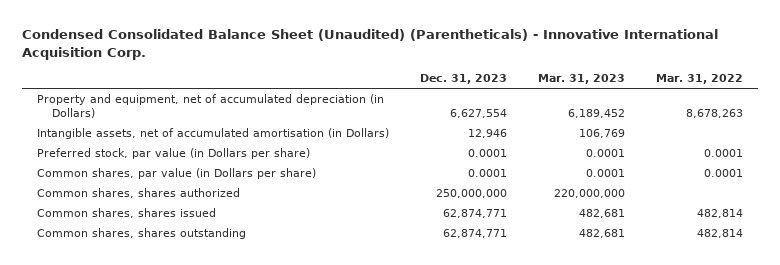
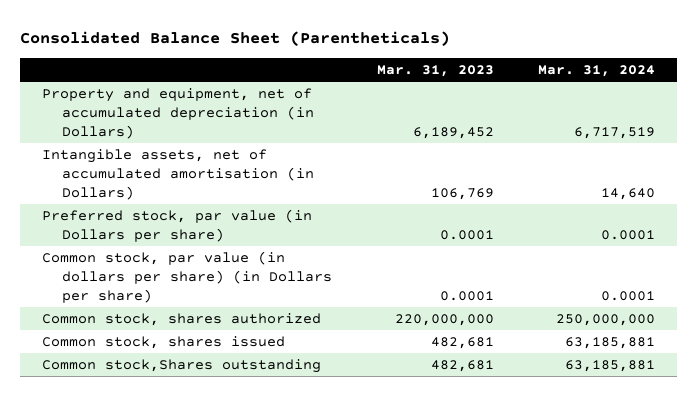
- Condensed Consolidated Balance Sheet (Unaudited) (Parentheticals) - Innovative International Acquisition Corp.
+ Consolidated Balance Sheet (Parentheticals)
- | Dec. 31, 2023 | Mar. 31, 2023 | Mar. 31, 2022
+ | Mar. 31, 2023 | Mar. 31, 2024
- Common shares, par value (in Dollars per share) | 0.0001 | 0.0001 | 0.0001
- Common shares, shares authorized | 250,000,000 | 220,000,000 |
- Common shares, shares issued | 62,874,771 | 482,681 | 482,814
- Common shares, shares outstanding | 62,874,771 | 482,681 | 482,814
+ Common stock, par value (in dollars per share) (in Dollars per share) | 0.0001 | 0.0001
+ Common stock, shares authorized | 220,000,000 | 250,000,000
+ Common stock, shares issued | 482,681 | 63,185,881
+ Common stock,Shares outstanding | 482,681 | 63,185,881

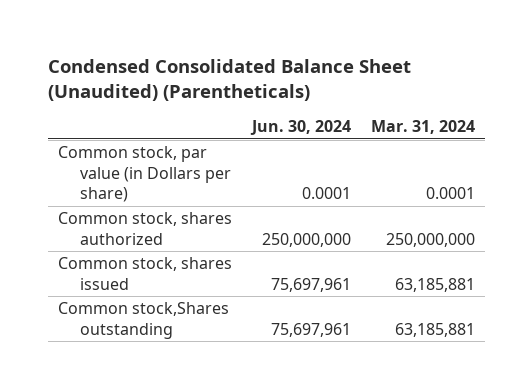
- Consolidated Balance Sheet (Parentheticals)
+ Condensed Consolidated Balance Sheet (Unaudited) (Parentheticals)
- | Mar. 31, 2023 | Mar. 31, 2024
+ | Jun. 30, 2024 | Mar. 31, 2024
- Property and equipment, net of accumulated depreciation (in Dollars) | 6,189,452 | 6,717,519
- Intangible assets, net of accumulated amortisation (in Dollars) | 106,769 | 14,640
- Preferred stock, par value (in Dollars per share) | 0.0001 | 0.0001
- Common stock, par value (in dollars per share) (in Dollars per share) | 0.0001 | 0.0001
+ Common stock, par value (in Dollars per share) | 0.0001 | 0.0001

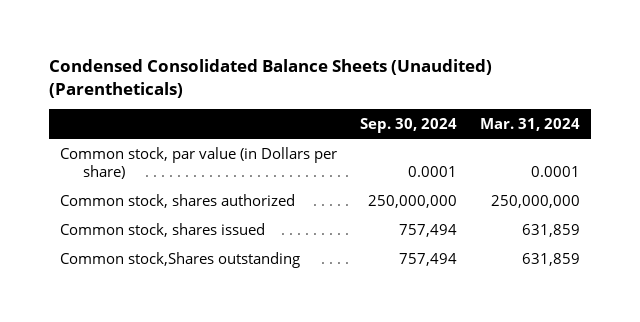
- Condensed Consolidated Balance Sheet (Unaudited) (Parentheticals)
+ Condensed Consolidated Balance Sheets (Unaudited) (Parentheticals)
- | Jun. 30, 2024 | Mar. 31, 2024
+ | Sep. 30, 2024 | Mar. 31, 2024
- Common stock, shares issued | 75,697,961 | 63,185,881
- Common stock,Shares outstanding | 75,697,961 | 63,185,881
+ Common stock, shares issued | 757,494 | 631,859
+ Common stock,Shares outstanding | 757,494 | 631,859

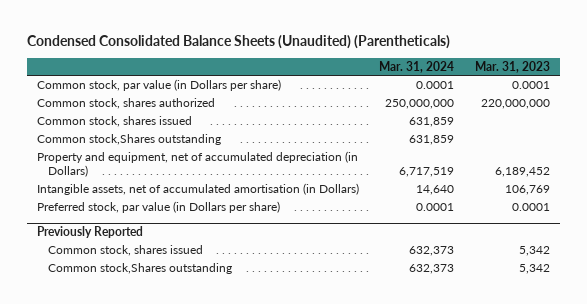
- | Sep. 30, 2024 | Mar. 31, 2024
+ | Mar. 31, 2024 | Mar. 31, 2023
+ Property and equipment, net of accumulated depreciation (in Dollars) | 6,717,519 | 6,189,452
+ Intangible assets, net of accumulated amortisation (in Dollars) | 14,640 | 106,769
+ Preferred stock, par value (in Dollars per share) | 0.0001 | 0.0001
+ Previously Reported
+ Common stock, shares issued | 632,373 | 5,342
+ Common stock,Shares outstanding | 632,373 | 5,342

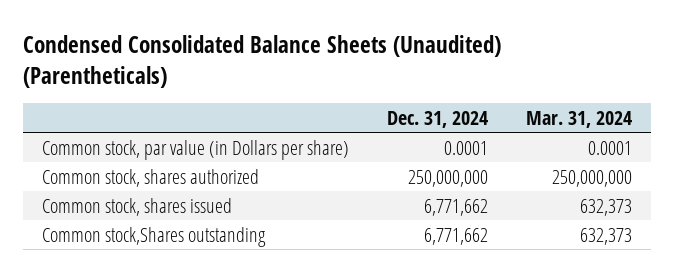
- | Mar. 31, 2024 | Mar. 31, 2023
+ | Dec. 31, 2024 | Mar. 31, 2024
- Common stock, shares issued | 631,859 |
- Common stock,Shares outstanding | 631,859 |
- Property and equipment, net of accumulated depreciation (in Dollars) | 6,717,519 | 6,189,452
- Intangible assets, net of accumulated amortisation (in Dollars) | 14,640 | 106,769
- Preferred stock, par value (in Dollars per share) | 0.0001 | 0.0001
- Previously Reported

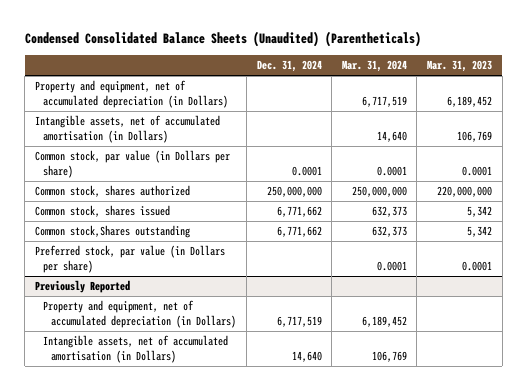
- | Dec. 31, 2024 | Mar. 31, 2024
+ | Dec. 31, 2024 | Mar. 31, 2024 | Mar. 31, 2023
+ Property and equipment, net of accumulated depreciation (in Dollars) | | 6,717,519 | 6,189,452
+ Intangible assets, net of accumulated amortisation (in Dollars) | | 14,640 | 106,769
+ Preferred stock, par value (in Dollars per share) | | 0.0001 | 0.0001
+ Previously Reported
+ Property and equipment, net of accumulated depreciation (in Dollars) | 6,717,519 | 6,189,452 |
+ Intangible assets, net of accumulated amortisation (in Dollars) | 14,640 | 106,769 |

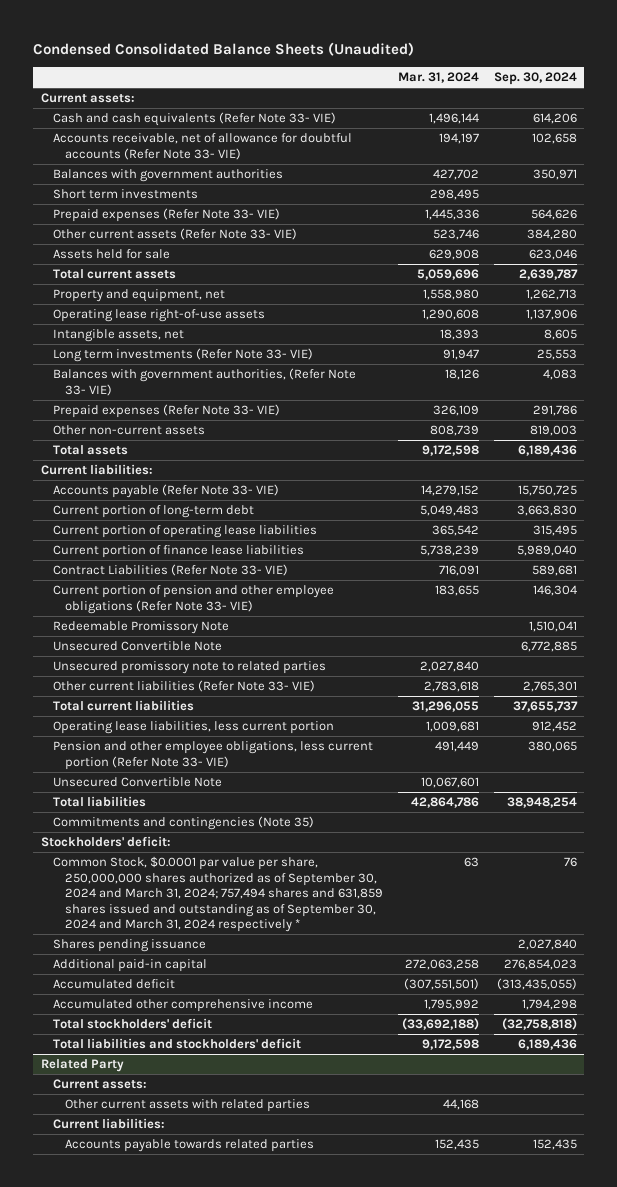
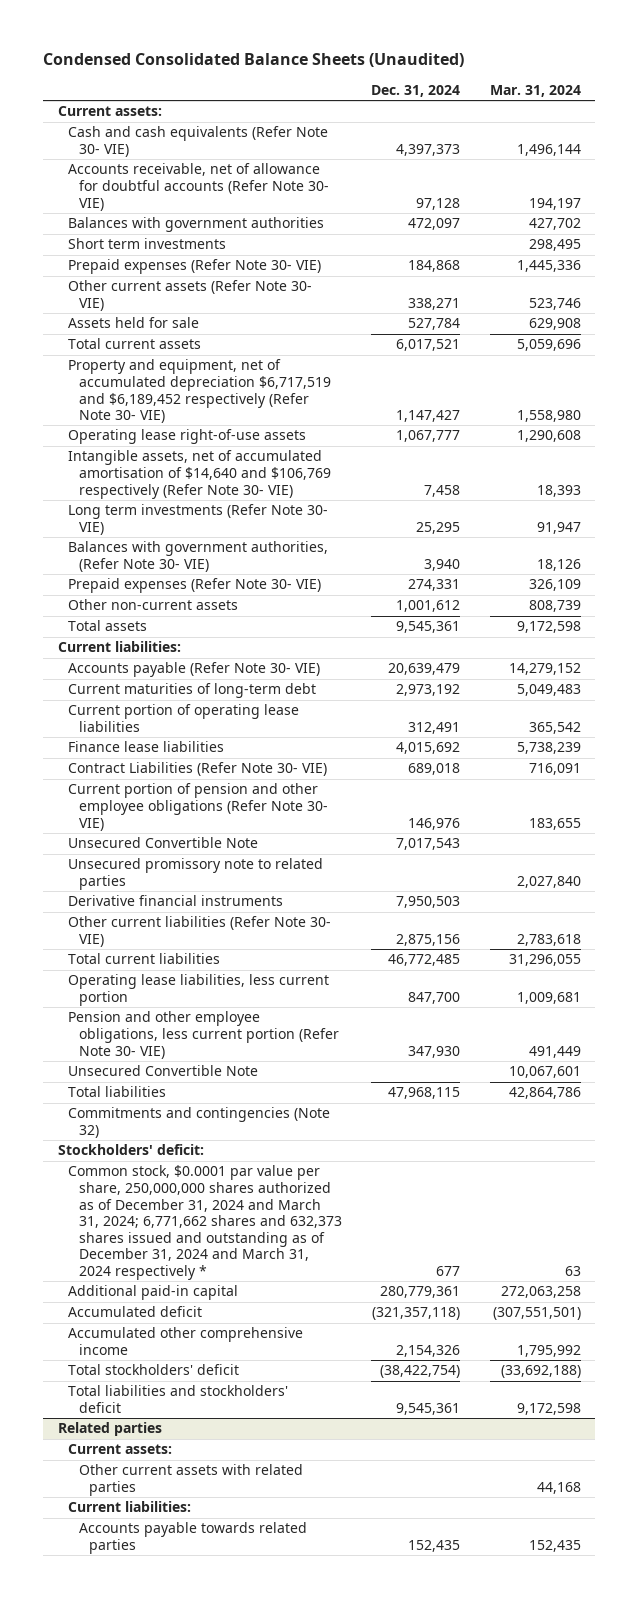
- | Mar. 31, 2024 | Sep. 30, 2024
+ | Dec. 31, 2024 | Mar. 31, 2024
- Cash and cash equivalents (Refer Note 33- VIE) | 1,496,144 | 614,206
- Accounts receivable, net of allowance for doubtful accounts (Refer Note 33- VIE) | 194,197 | 102,658
+ Cash and cash equivalents (Refer Note 30- VIE) | 4,397,373 | 1,496,144
+ Accounts receivable, net of allowance for doubtful accounts (Refer Note 30- VIE) | 97,128 | 194,197
- Prepaid expenses (Refer Note 33- VIE) | 1,445,336 | 564,626
- Other current assets (Refer Note 33- VIE) | 523,746 | 384,280
+ Prepaid expenses (Refer Note 30- VIE) | 184,868 | 1,445,336
+ Other current assets (Refer Note 30- VIE) | 338,271 | 523,746
- Property and equipment, net | 1,558,980 | 1,262,713
+ Property and equipment, net of accumulated depreciation $6,717,519 and $6,189,452 respectively (Refer Note 30- VIE) | 1,147,427 | 1,558,980
- Intangible assets, net | 18,393 | 8,605
- Long term investments (Refer Note 33- VIE) | 91,947 | 25,553
- Balances with government authorities, (Refer Note 33- VIE) | 18,126 | 4,083
- Prepaid expenses (Refer Note 33- VIE) | 326,109 | 291,786
+ Intangible assets, net of accumulated amortisation of $14,640 and $106,769 respectively (Refer Note 30- VIE) | 7,458 | 18,393
+ Long term investments (Refer Note 30- VIE) | 25,295 | 91,947
+ Balances with government authorities, (Refer Note 30- VIE) | 3,940 | 18,126
+ Prepaid expenses (Refer Note 30- VIE) | 274,331 | 326,109
- Accounts payable (Refer Note 33- VIE) | 14,279,152 | 15,750,725
- Current portion of long-term debt | 5,049,483 | 3,663,830
+ Accounts payable (Refer Note 30- VIE) | 20,639,479 | 14,279,152
+ Current maturities of long-term debt | 2,973,192 | 5,049,483
- Current portion of finance lease liabilities | 5,738,239 | 5,989,040
- Contract Liabilities (Refer Note 33- VIE) | 716,091 | 589,681
- Current portion of pension and other employee obligations (Refer Note 33- VIE) | 183,655 | 146,304
- Redeemable Promissory Note | | 1,510,041
+ Finance lease liabilities | 4,015,692 | 5,738,239
+ Contract Liabilities (Refer Note 30- VIE) | 689,018 | 716,091
+ Current portion of pension and other employee obligations (Refer Note 30- VIE) | 146,976 | 183,655
- Other current liabilities (Refer Note 33- VIE) | 2,783,618 | 2,765,301
+ Derivative financial instruments | 7,950,503 |
+ Other current liabilities (Refer Note 30- VIE) | 2,875,156 | 2,783,618
- Pension and other employee obligations, less current portion (Refer Note 33- VIE) | 491,449 | 380,065
+ Pension and other employee obligations, less current portion (Refer Note 30- VIE) | 347,930 | 491,449
- Commitments and contingencies (Note 35)
+ Commitments and contingencies (Note 32)
- Common Stock, $0.0001 par value per share, 250,000,000 shares authorized as of September 30, 2024 and March 31, 2024; 757,494 shares and 631,859 shares issued and outstanding as of September 30, 2024 and March 31, 2024 respectively * | 63 | 76
- Shares pending issuance | | 2,027,840
+ Common stock, $0.0001 par value per share, 250,000,000 shares authorized as of December 31, 2024 and March 31, 2024; 6,771,662 shares and 632,373 shares issued and outstanding as of December 31, 2024 and March 31, 2024 respectively * | 677 | 63
- Related Party
+ Related parties

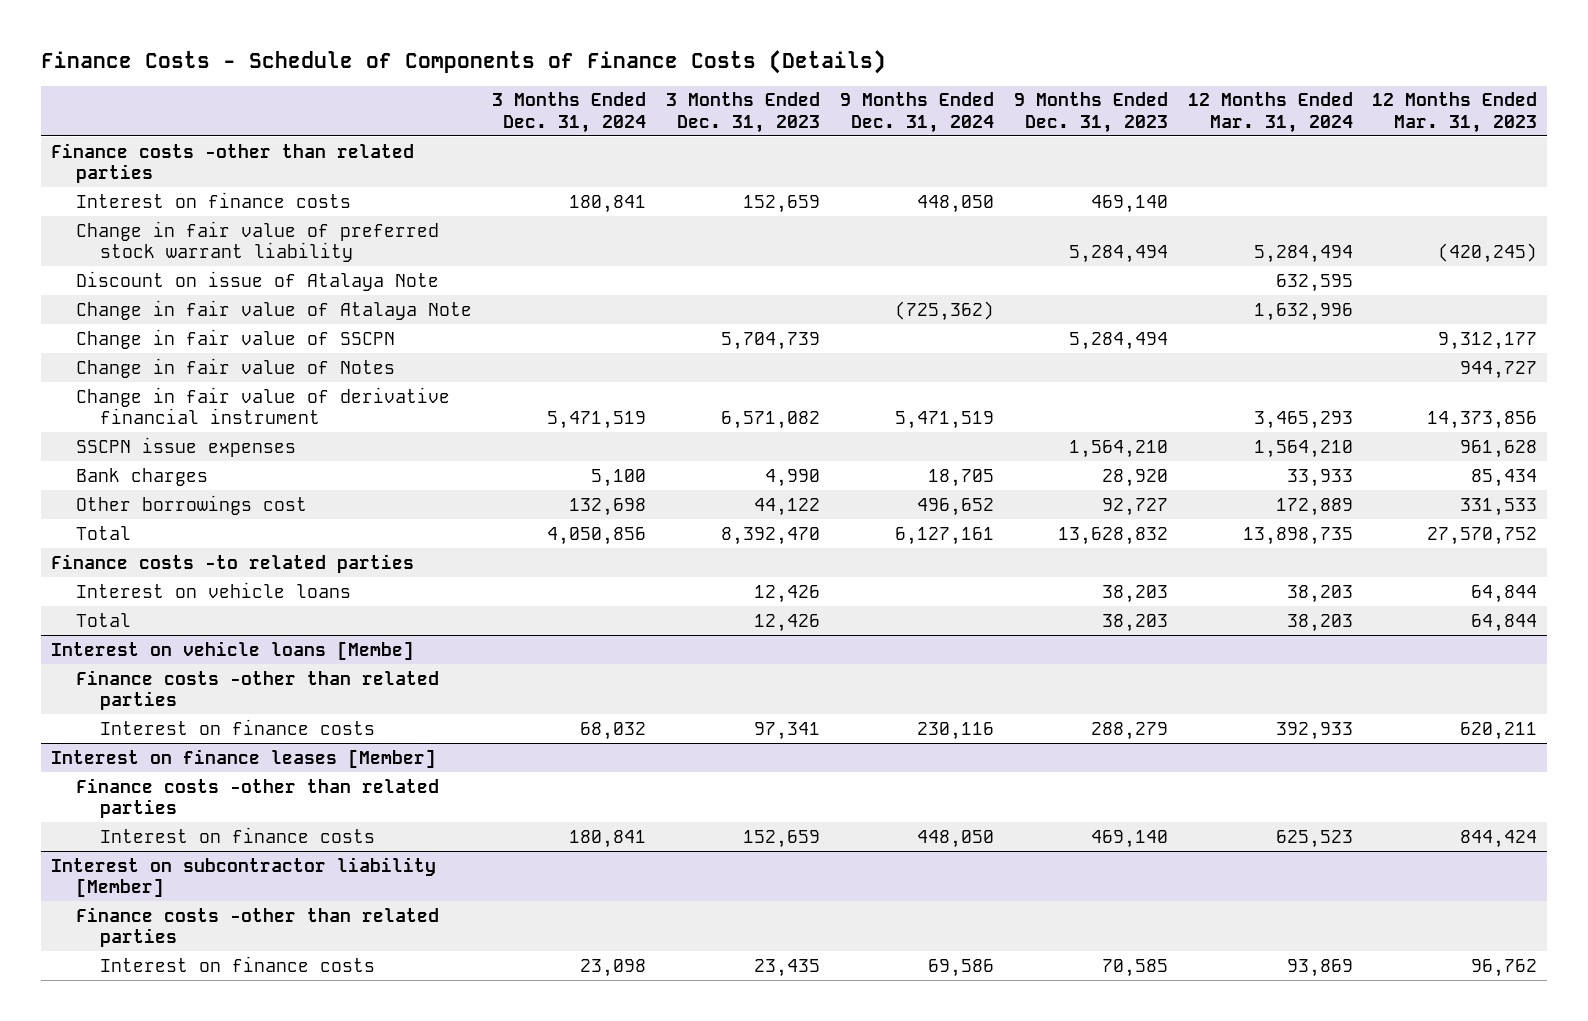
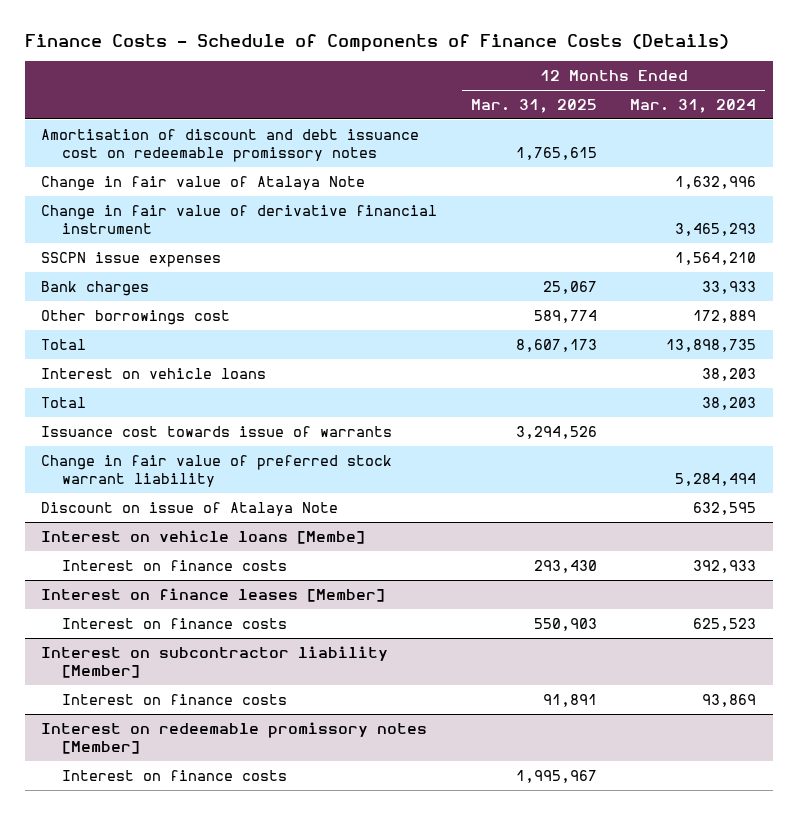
- | 3 Months Ended Dec. 31, 2024 | 3 Months Ended Dec. 31, 2023 | 9 Months Ended Dec. 31, 2024 | 9 Months Ended Dec. 31, 2023 | 12 Months Ended Mar. 31, 2024 | 12 Months Ended Mar. 31, 2023
+ | 12 Months Ended Mar. 31, 2025 | 12 Months Ended Mar. 31, 2024
- Finance costs -other than related parties
- Interest on finance costs | 180,841 | 152,659 | 448,050 | 469,140 | |
+ Amortisation of discount and debt issuance cost on redeemable promissory notes | 1,765,615 |
- Change in fair value of SSCPN | | 5,704,739 | | 5,284,494 | | 9,312,177
- Change in fair value of Notes | | | | | | 944,727
- Finance costs -to related parties
+ Issuance cost towards issue of warrants | 3,294,526 |
moved down: Change in fair value of preferred stock warrant liability | | 5,284,494
moved down: Discount on issue of Atalaya Note | | 632,595
@ Interest on vehicle loans [Membe]
- Finance costs -other than related parties
@ Interest on finance leases [Member]
- Finance costs -other than related parties
@ Interest on subcontractor liability [Member]
- Finance costs -other than related parties
+ Interest on redeemable promissory notes [Member]
+ Interest on finance costs | 1,995,967 |

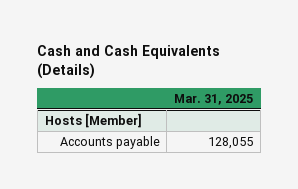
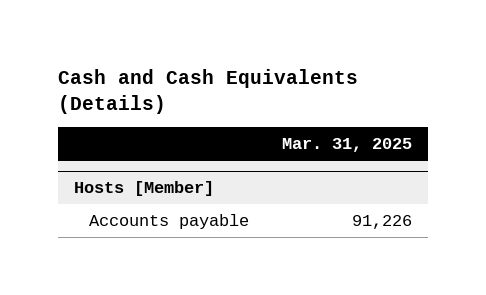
@ Hosts [Member]
- Accounts payable | 128,055
+ Accounts payable | 91,226

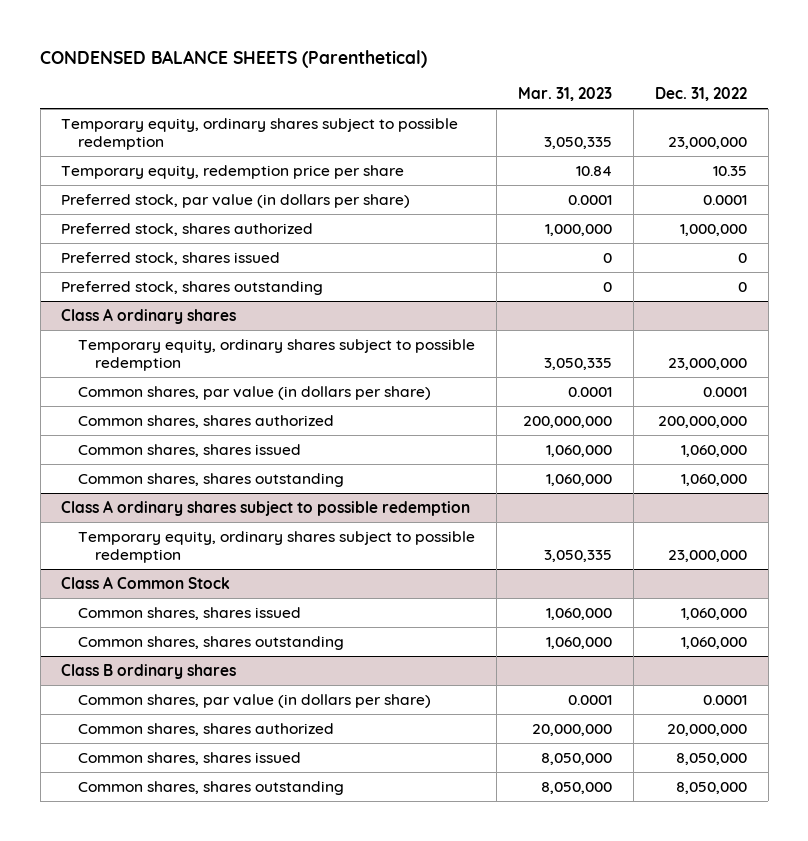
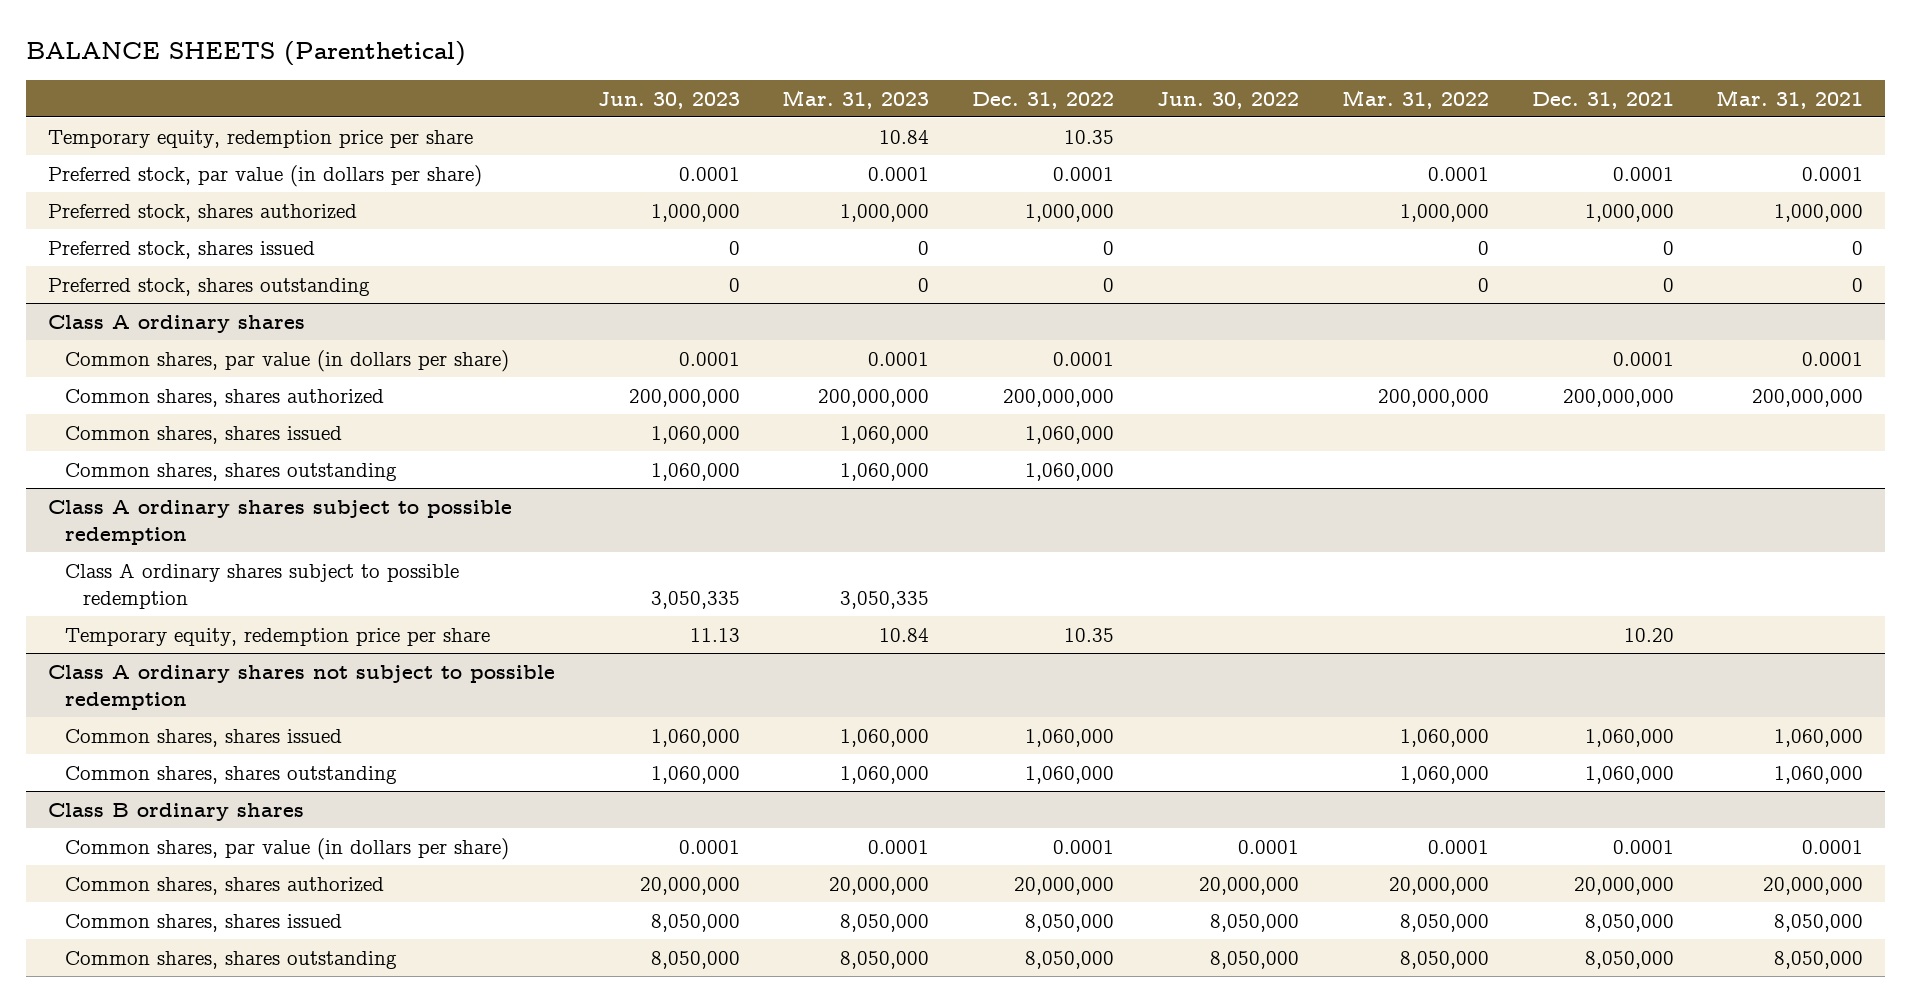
- CONDENSED BALANCE SHEETS (Parenthetical)
+ BALANCE SHEETS (Parenthetical)
- | Mar. 31, 2023 | Dec. 31, 2022
+ | Jun. 30, 2023 | Mar. 31, 2023 | Dec. 31, 2022 | Jun. 30, 2022 | Mar. 31, 2022 | Dec. 31, 2021 | Mar. 31, 2021
- Temporary equity, ordinary shares subject to possible redemption | 3,050,335 | 23,000,000
@ Class A ordinary shares
- Temporary equity, ordinary shares subject to possible redemption | 3,050,335 | 23,000,000
@ Class A ordinary shares subject to possible redemption
- Temporary equity, ordinary shares subject to possible redemption | 3,050,335 | 23,000,000
- Class A Common Stock
@ Class A ordinary shares subject to possible redemption
+ Class A ordinary shares subject to possible redemption | 3,050,335 | 3,050,335 | | | | |
+ Temporary equity, redemption price per share | 11.13 | 10.84 | 10.35 | | | 10.20 |
+ Class A ordinary shares not subject to possible redemption

